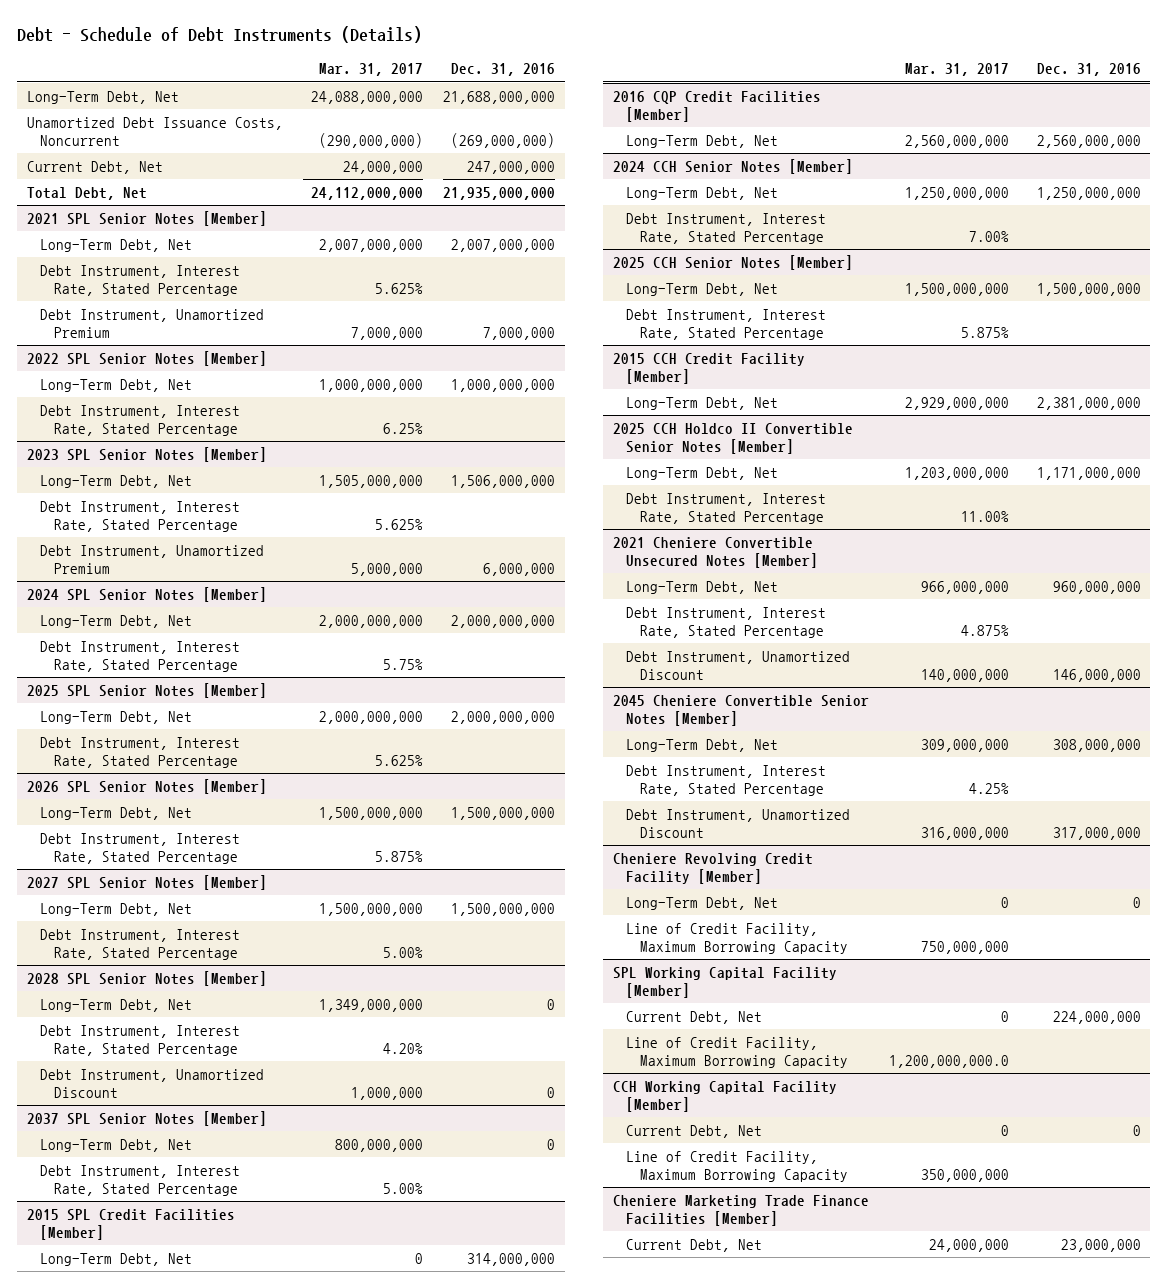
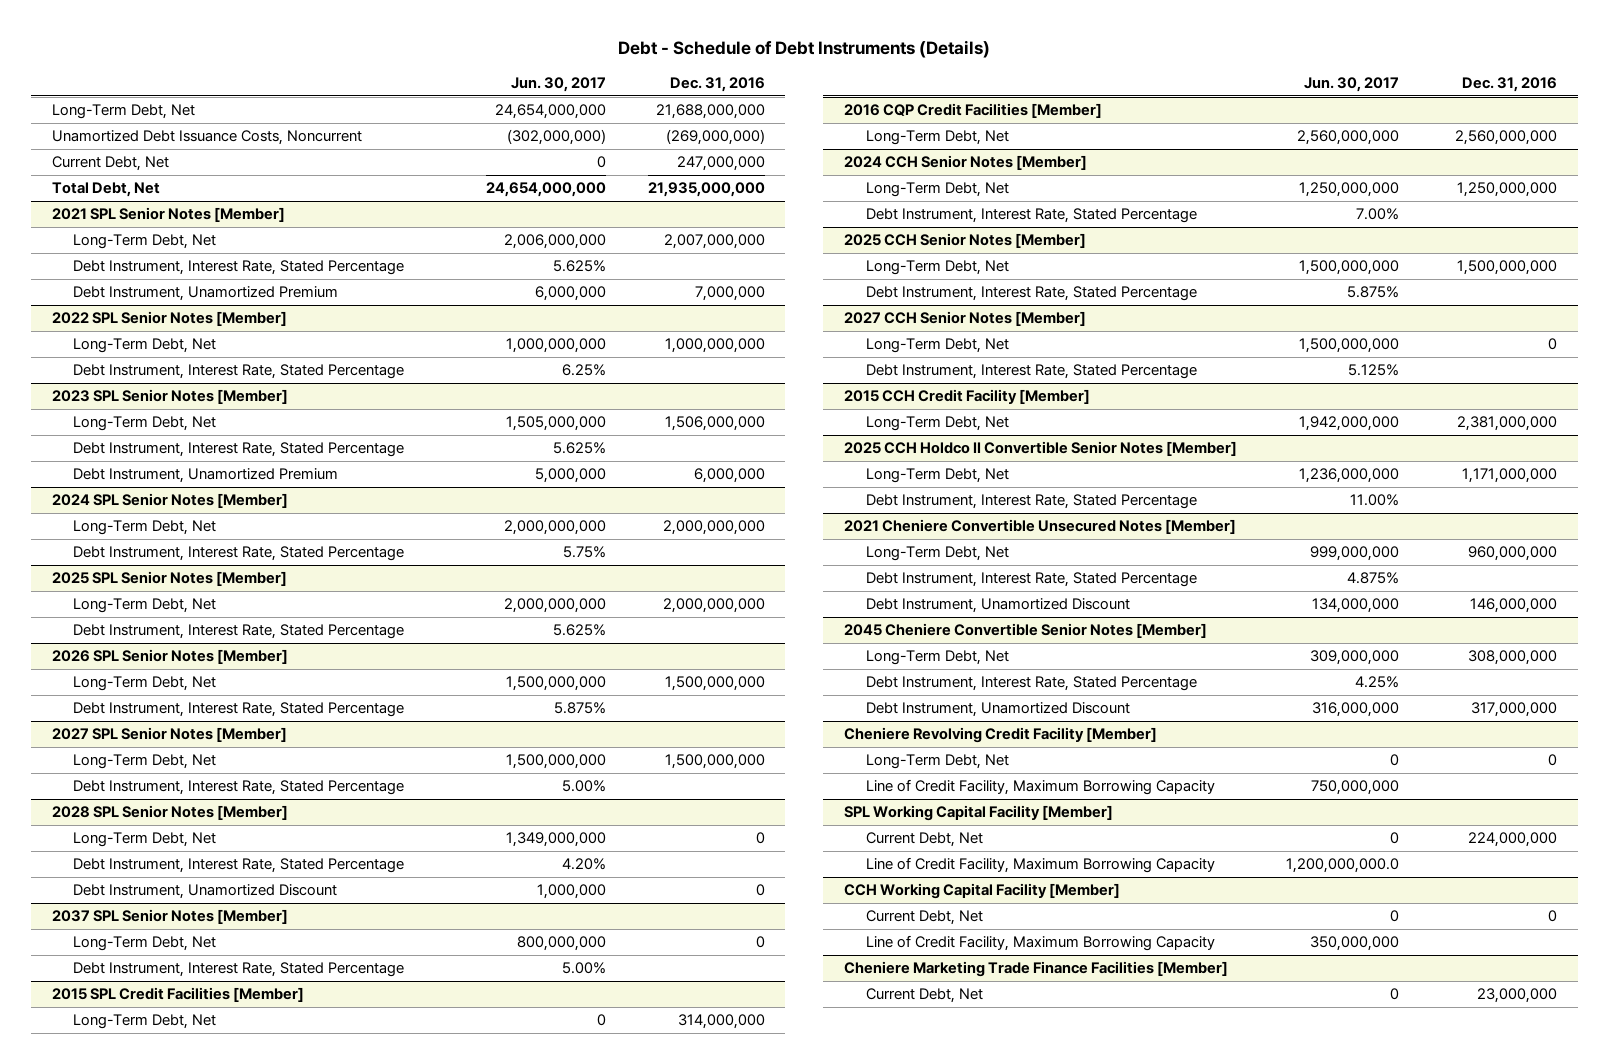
- | Mar. 31, 2017 | Dec. 31, 2016
+ | Jun. 30, 2017 | Dec. 31, 2016
+ 2027 CCH Senior Notes [Member]
+ Long-Term Debt, Net | 1,500,000,000 | 0
+ Debt Instrument, Interest Rate, Stated Percentage | 5.125% |

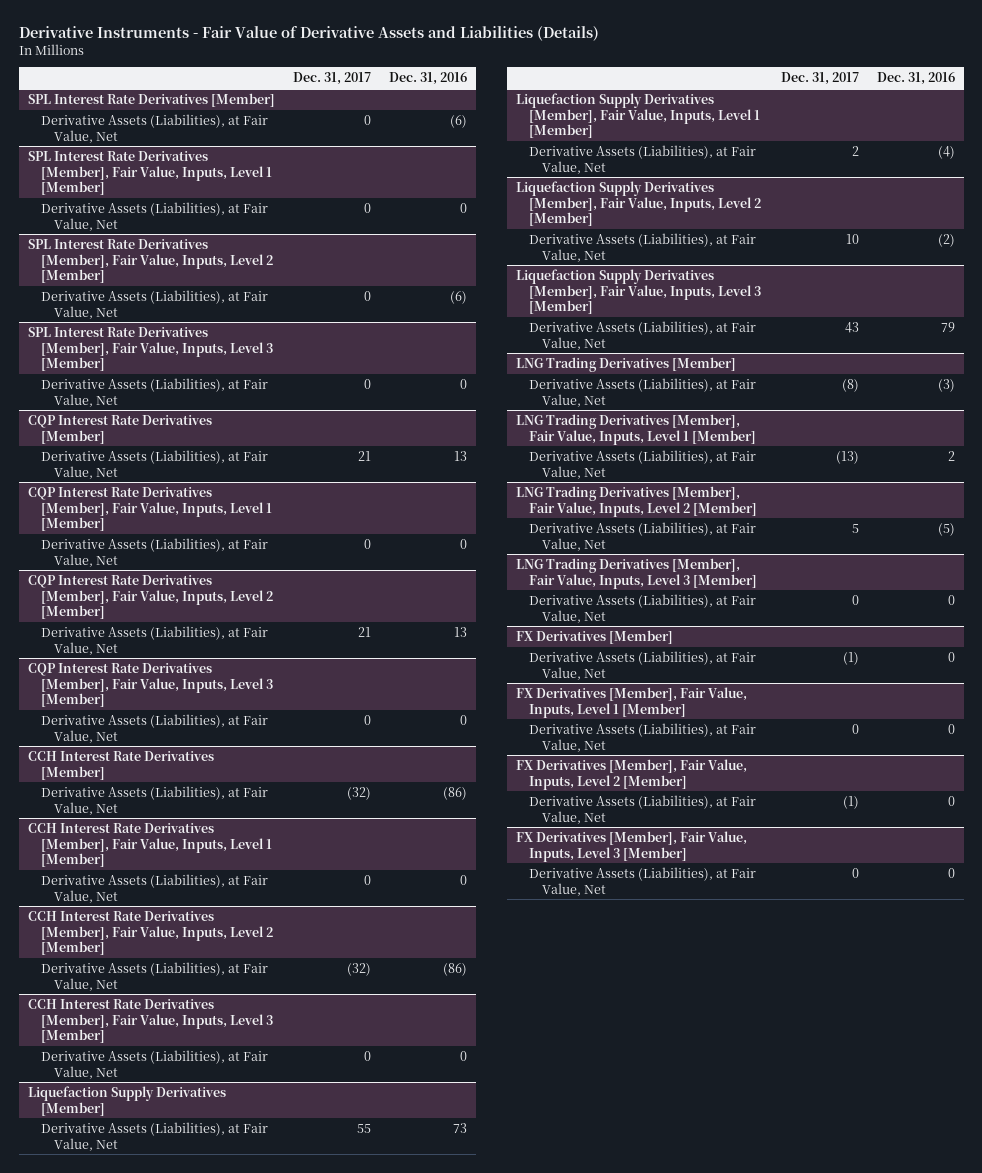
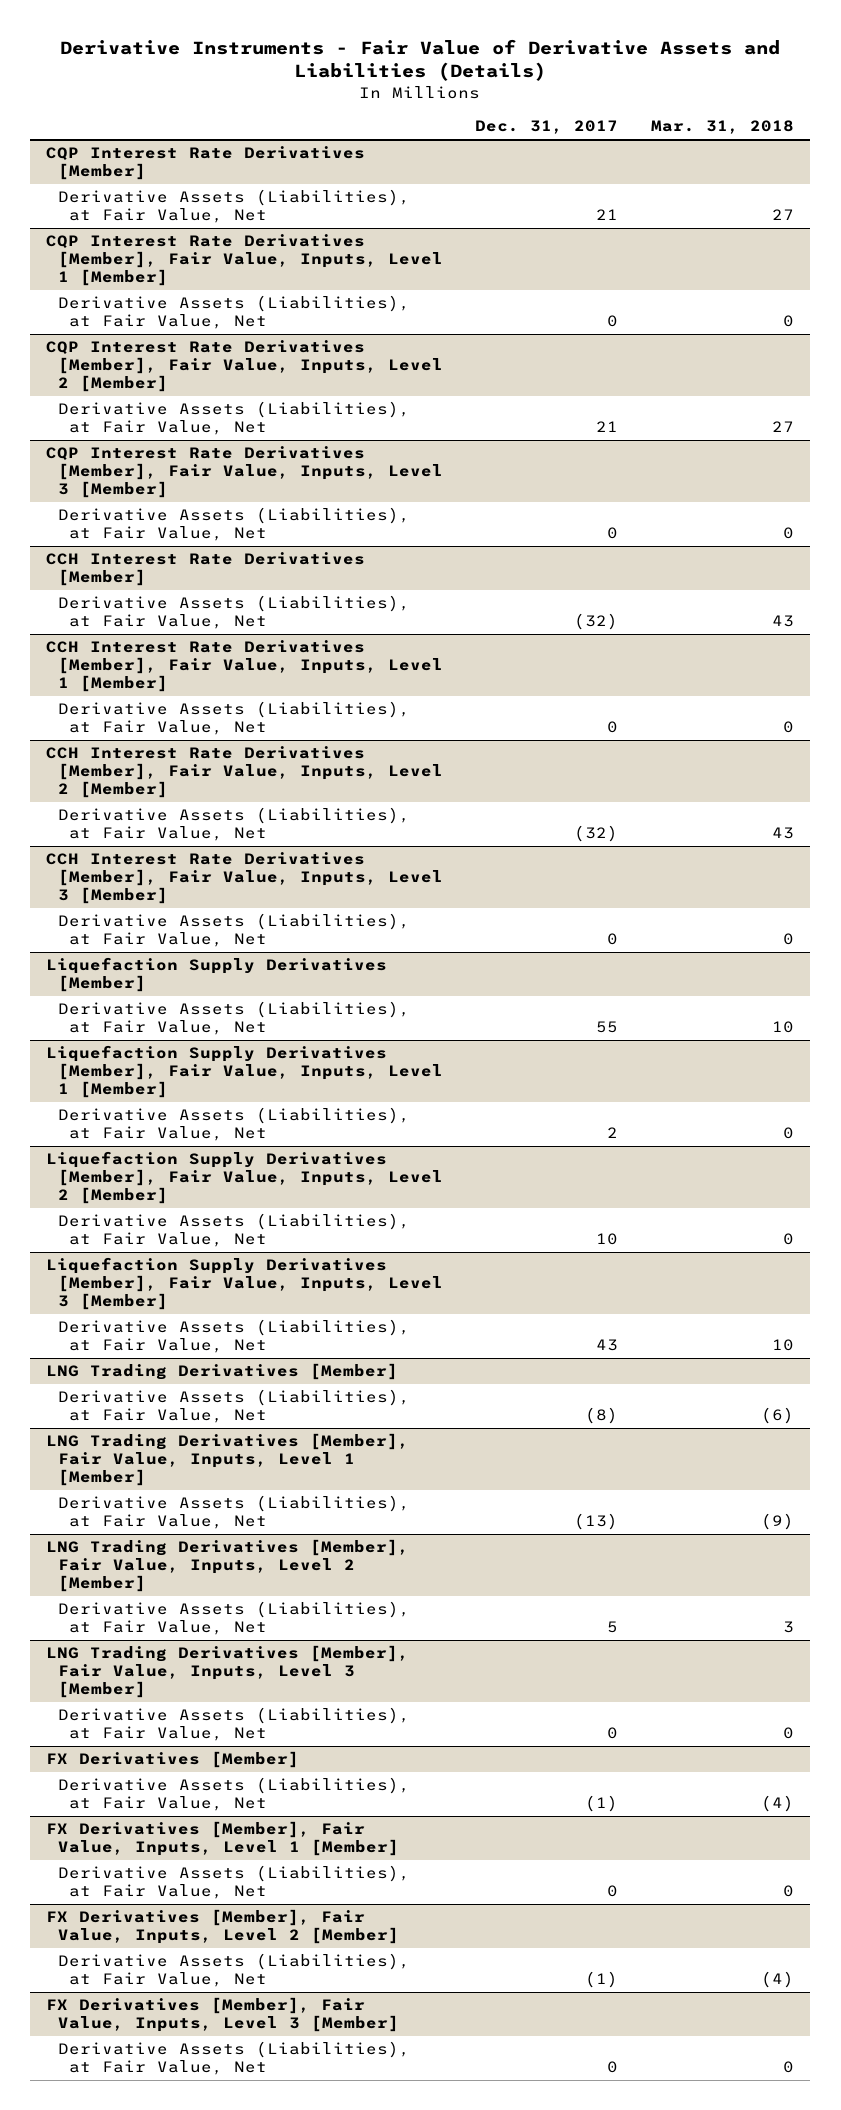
- | Dec. 31, 2017 | Dec. 31, 2016
+ | Dec. 31, 2017 | Mar. 31, 2018
- SPL Interest Rate Derivatives [Member]
- Derivative Assets (Liabilities), at Fair Value, Net | 0 | (6)
- SPL Interest Rate Derivatives [Member], Fair Value, Inputs, Level 1 [Member]
- Derivative Assets (Liabilities), at Fair Value, Net | 0 | 0
- SPL Interest Rate Derivatives [Member], Fair Value, Inputs, Level 2 [Member]
- Derivative Assets (Liabilities), at Fair Value, Net | 0 | (6)
- SPL Interest Rate Derivatives [Member], Fair Value, Inputs, Level 3 [Member]
- Derivative Assets (Liabilities), at Fair Value, Net | 0 | 0

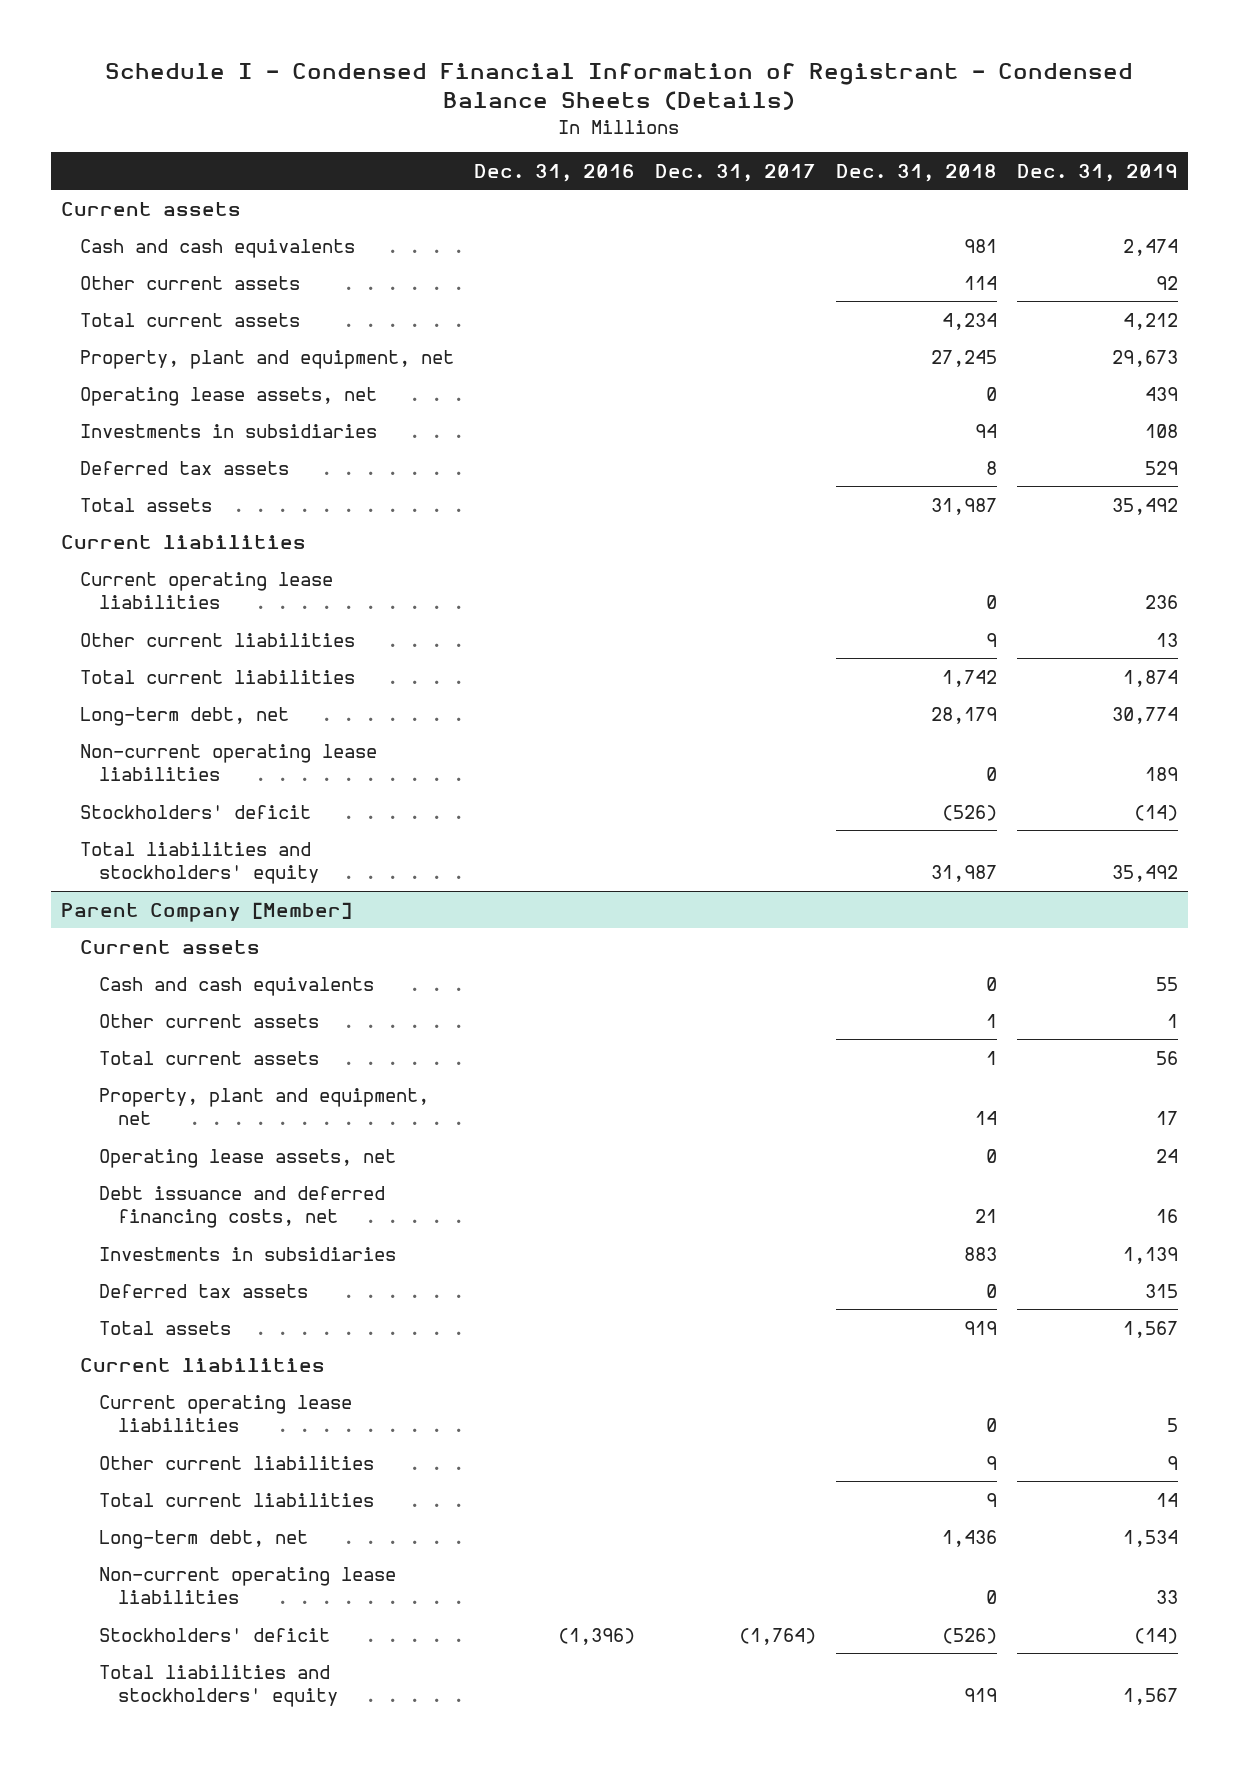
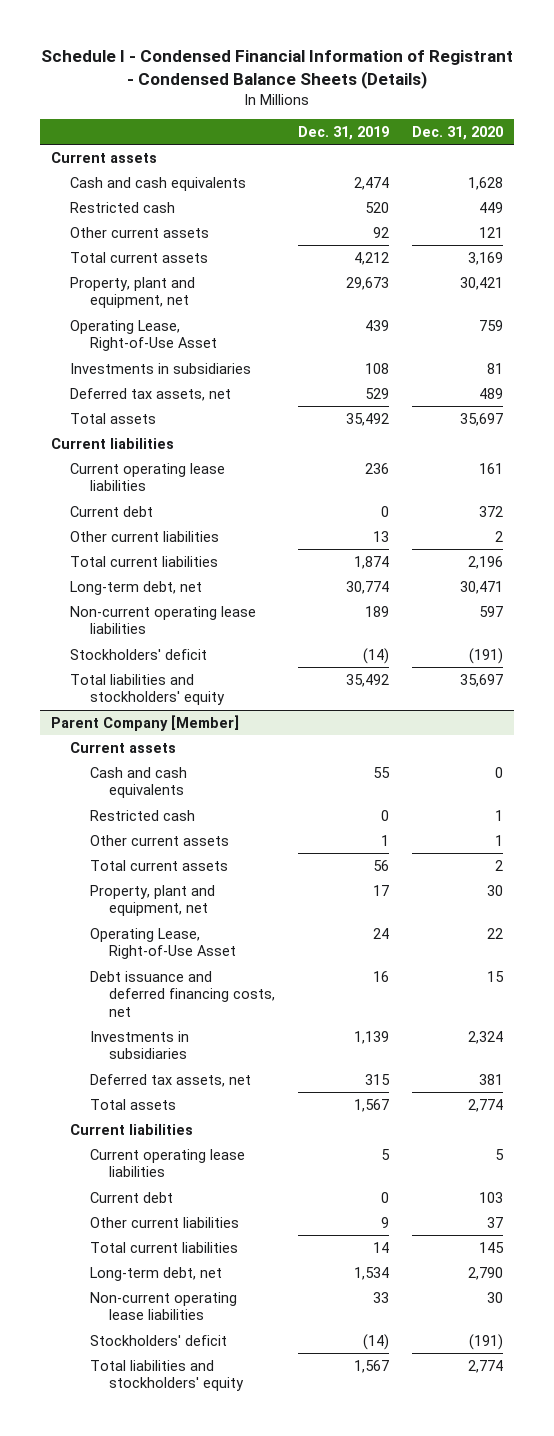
- | Dec. 31, 2016 | Dec. 31, 2017 | Dec. 31, 2018 | Dec. 31, 2019
+ | Dec. 31, 2019 | Dec. 31, 2020
+ Restricted cash | 520 | 449
- Operating lease assets, net | | | 0 | 439
+ Operating Lease, Right-of-Use Asset | 439 | 759
- Deferred tax assets | | | 8 | 529
+ Deferred tax assets, net | 529 | 489
+ Current debt | 0 | 372
@ Parent Company [Member]
+ Restricted cash | 0 | 1
- Operating lease assets, net | | | 0 | 24
+ Operating Lease, Right-of-Use Asset | 24 | 22
- Deferred tax assets | | | 0 | 315
+ Deferred tax assets, net | 315 | 381
+ Current debt | 0 | 103

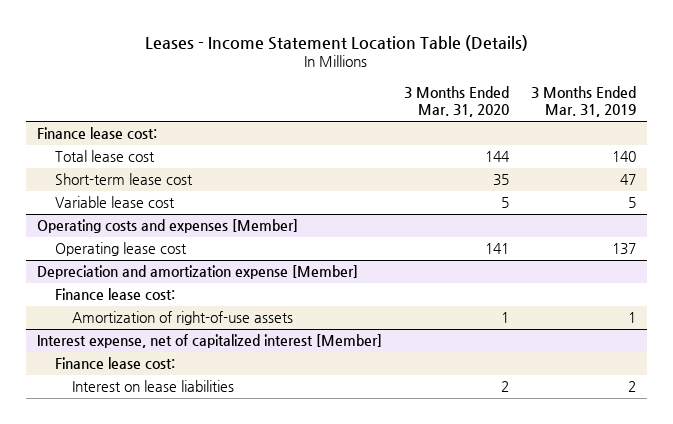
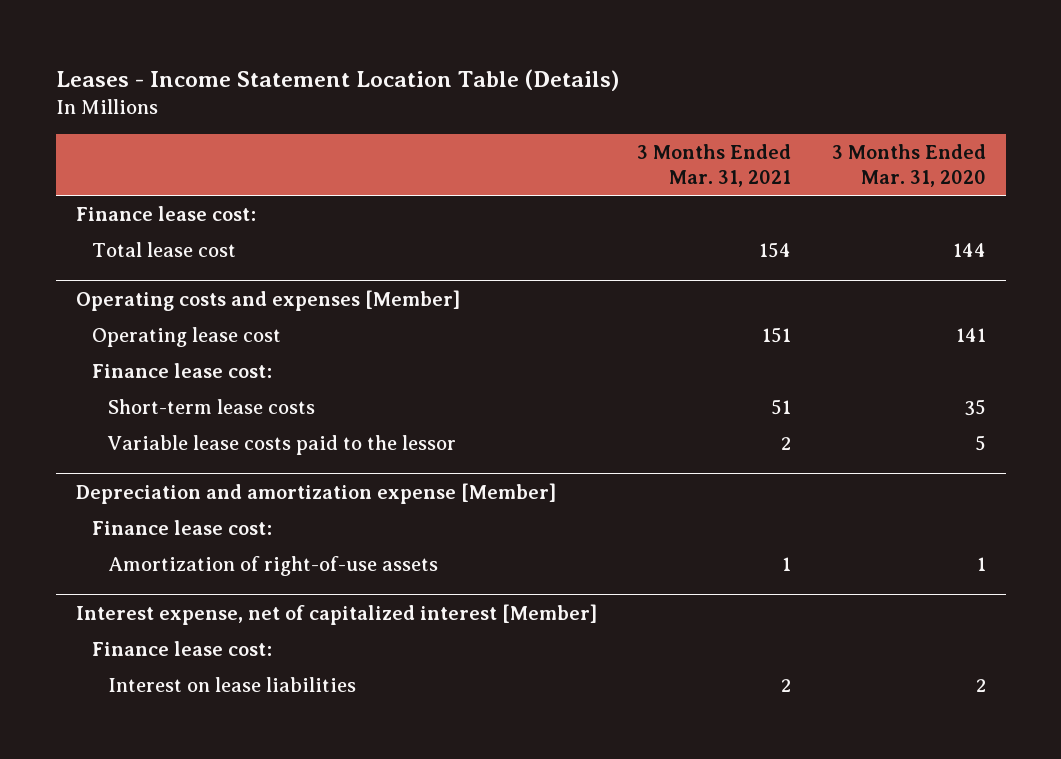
- | 3 Months Ended Mar. 31, 2020 | 3 Months Ended Mar. 31, 2019
+ | 3 Months Ended Mar. 31, 2021 | 3 Months Ended Mar. 31, 2020
- Short-term lease cost | 35 | 47
- Variable lease cost | 5 | 5
@ Operating costs and expenses [Member]
+ Finance lease cost:
+ Short-term lease costs | 51 | 35
+ Variable lease costs paid to the lessor | 2 | 5

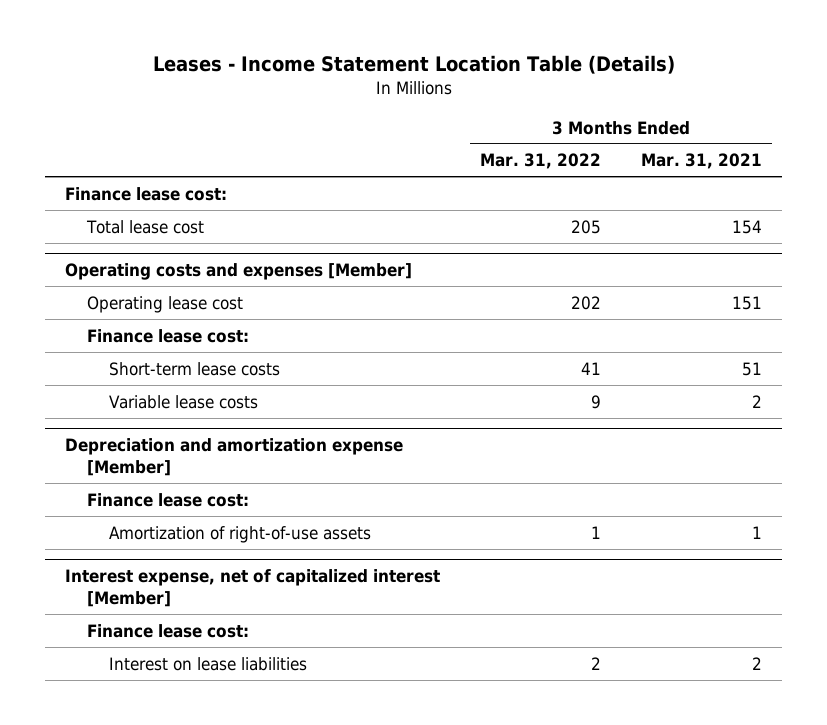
- | 3 Months Ended Mar. 31, 2021 | 3 Months Ended Mar. 31, 2020
+ | 3 Months Ended Mar. 31, 2022 | 3 Months Ended Mar. 31, 2021
@ Operating costs and expenses [Member]
- Variable lease costs paid to the lessor | 2 | 5
+ Variable lease costs | 9 | 2

